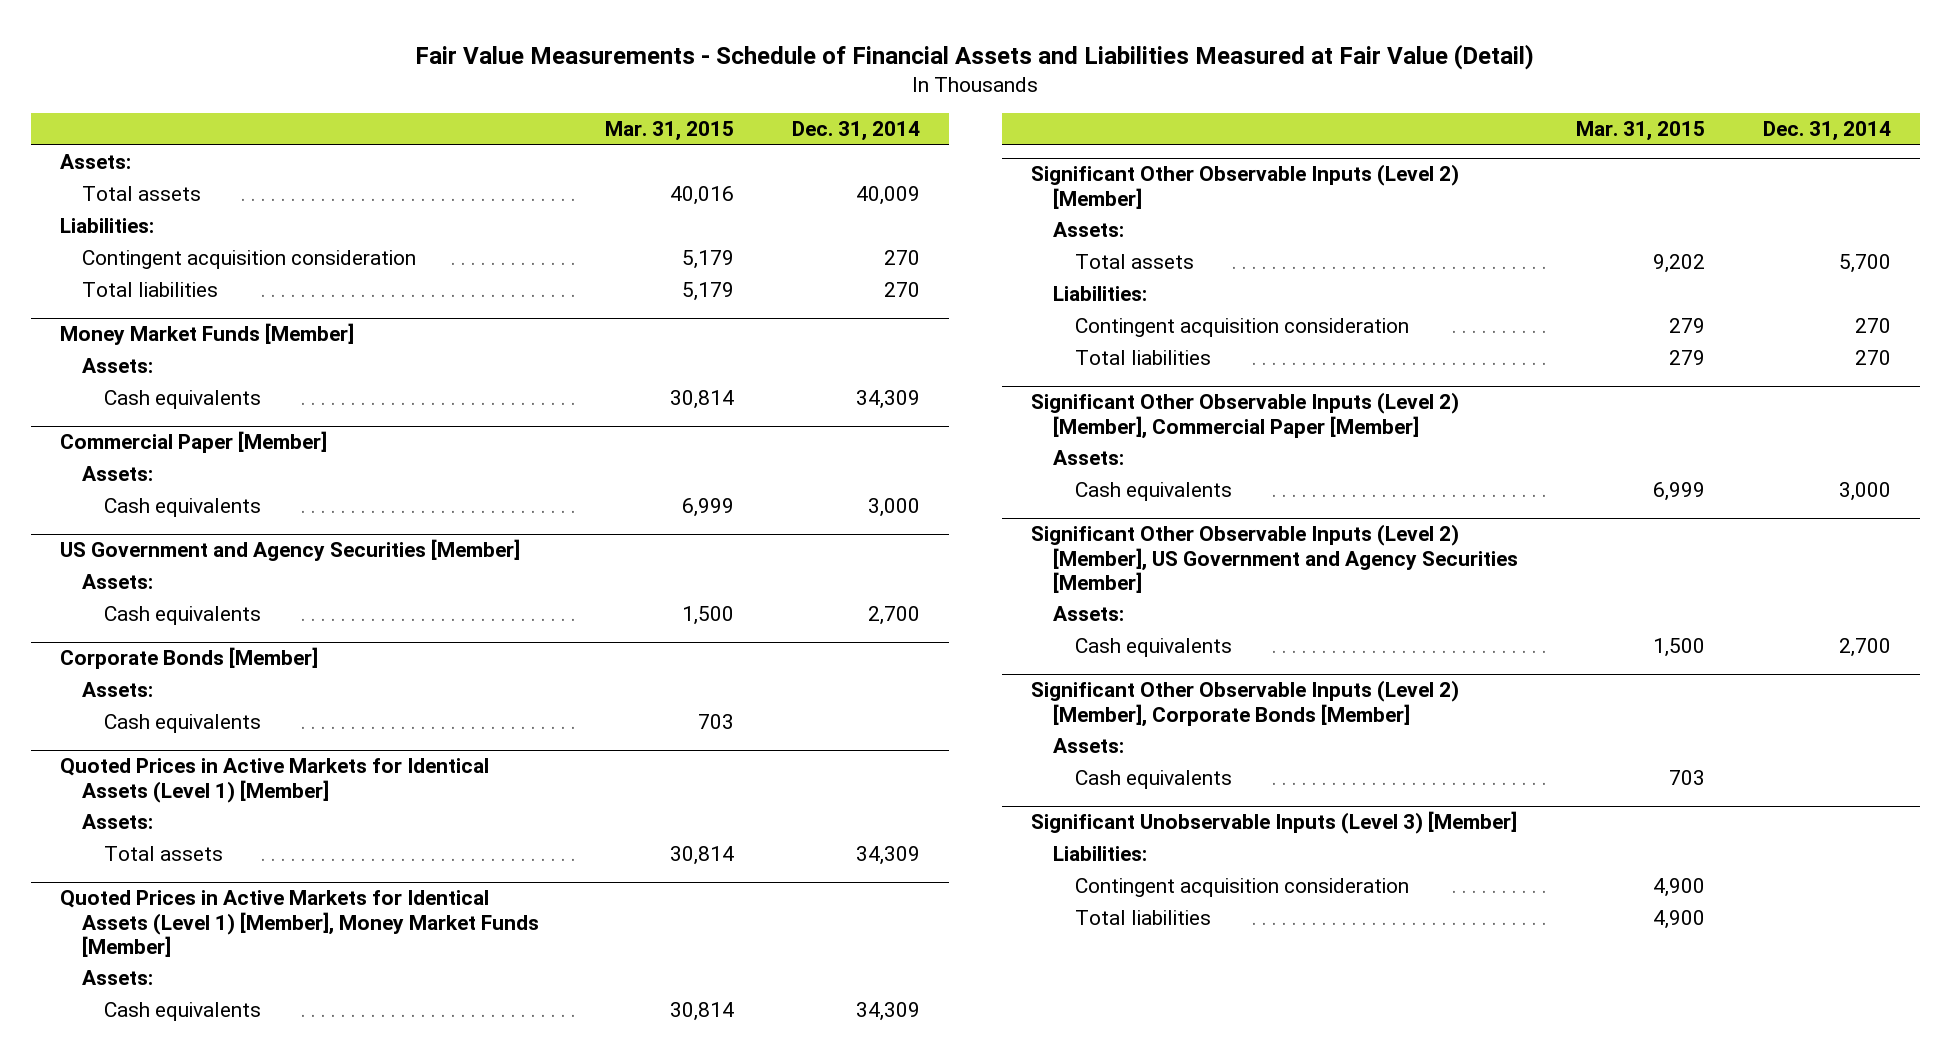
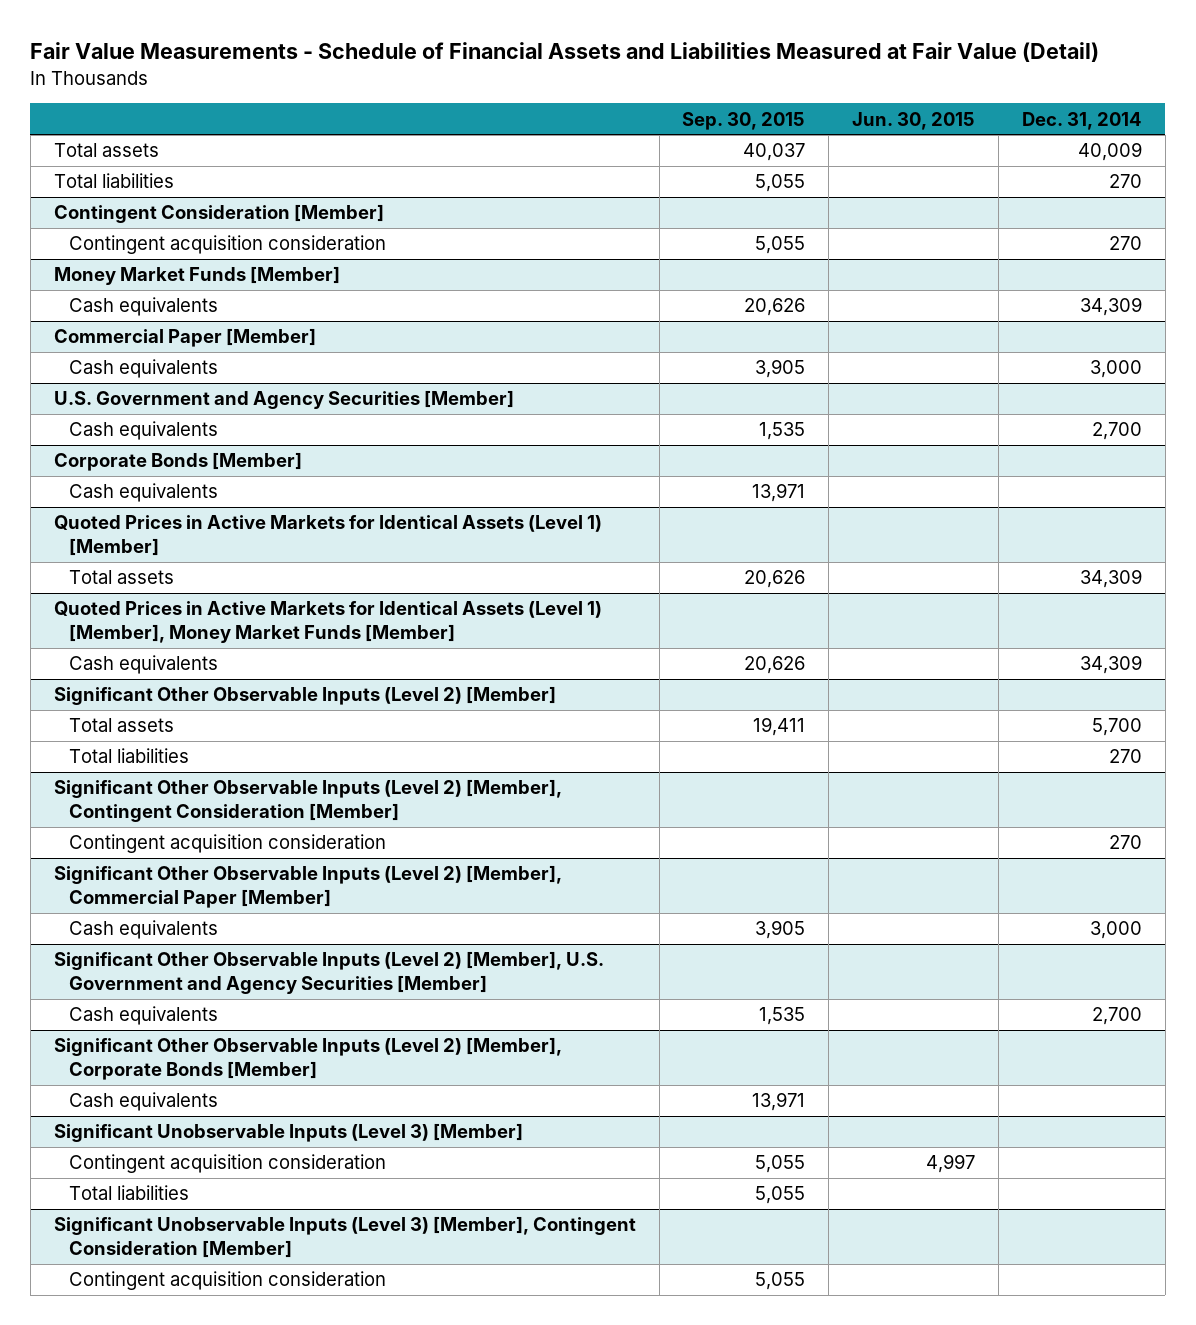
- | Mar. 31, 2015 | Dec. 31, 2014
+ | Sep. 30, 2015 | Jun. 30, 2015 | Dec. 31, 2014
- Assets:
- Liabilities:
- Contingent acquisition consideration | 5,179 | 270
+ Contingent Consideration [Member]
+ Contingent acquisition consideration | 5,055 | | 270
@ Money Market Funds [Member]
- Assets:
@ Commercial Paper [Member]
- Assets:
- US Government and Agency Securities [Member]
- Assets:
+ U.S. Government and Agency Securities [Member]
@ Corporate Bonds [Member]
- Assets:
@ Quoted Prices in Active Markets for Identical Assets (Level 1) [Member]
- Assets:
@ Quoted Prices in Active Markets for Identical Assets (Level 1) [Member], Money Market Funds [Member]
- Assets:
@ Significant Other Observable Inputs (Level 2) [Member]
- Assets:
- Liabilities:
- Contingent acquisition consideration | 279 | 270
+ Significant Other Observable Inputs (Level 2) [Member], Contingent Consideration [Member]
+ Contingent acquisition consideration | | | 270
@ Significant Other Observable Inputs (Level 2) [Member], Commercial Paper [Member]
- Assets:
- Significant Other Observable Inputs (Level 2) [Member], US Government and Agency Securities [Member]
- Assets:
+ Significant Other Observable Inputs (Level 2) [Member], U.S. Government and Agency Securities [Member]
@ Significant Other Observable Inputs (Level 2) [Member], Corporate Bonds [Member]
- Assets:
@ Significant Unobservable Inputs (Level 3) [Member]
- Liabilities:
+ Significant Unobservable Inputs (Level 3) [Member], Contingent Consideration [Member]
+ Contingent acquisition consideration | 5,055 | |

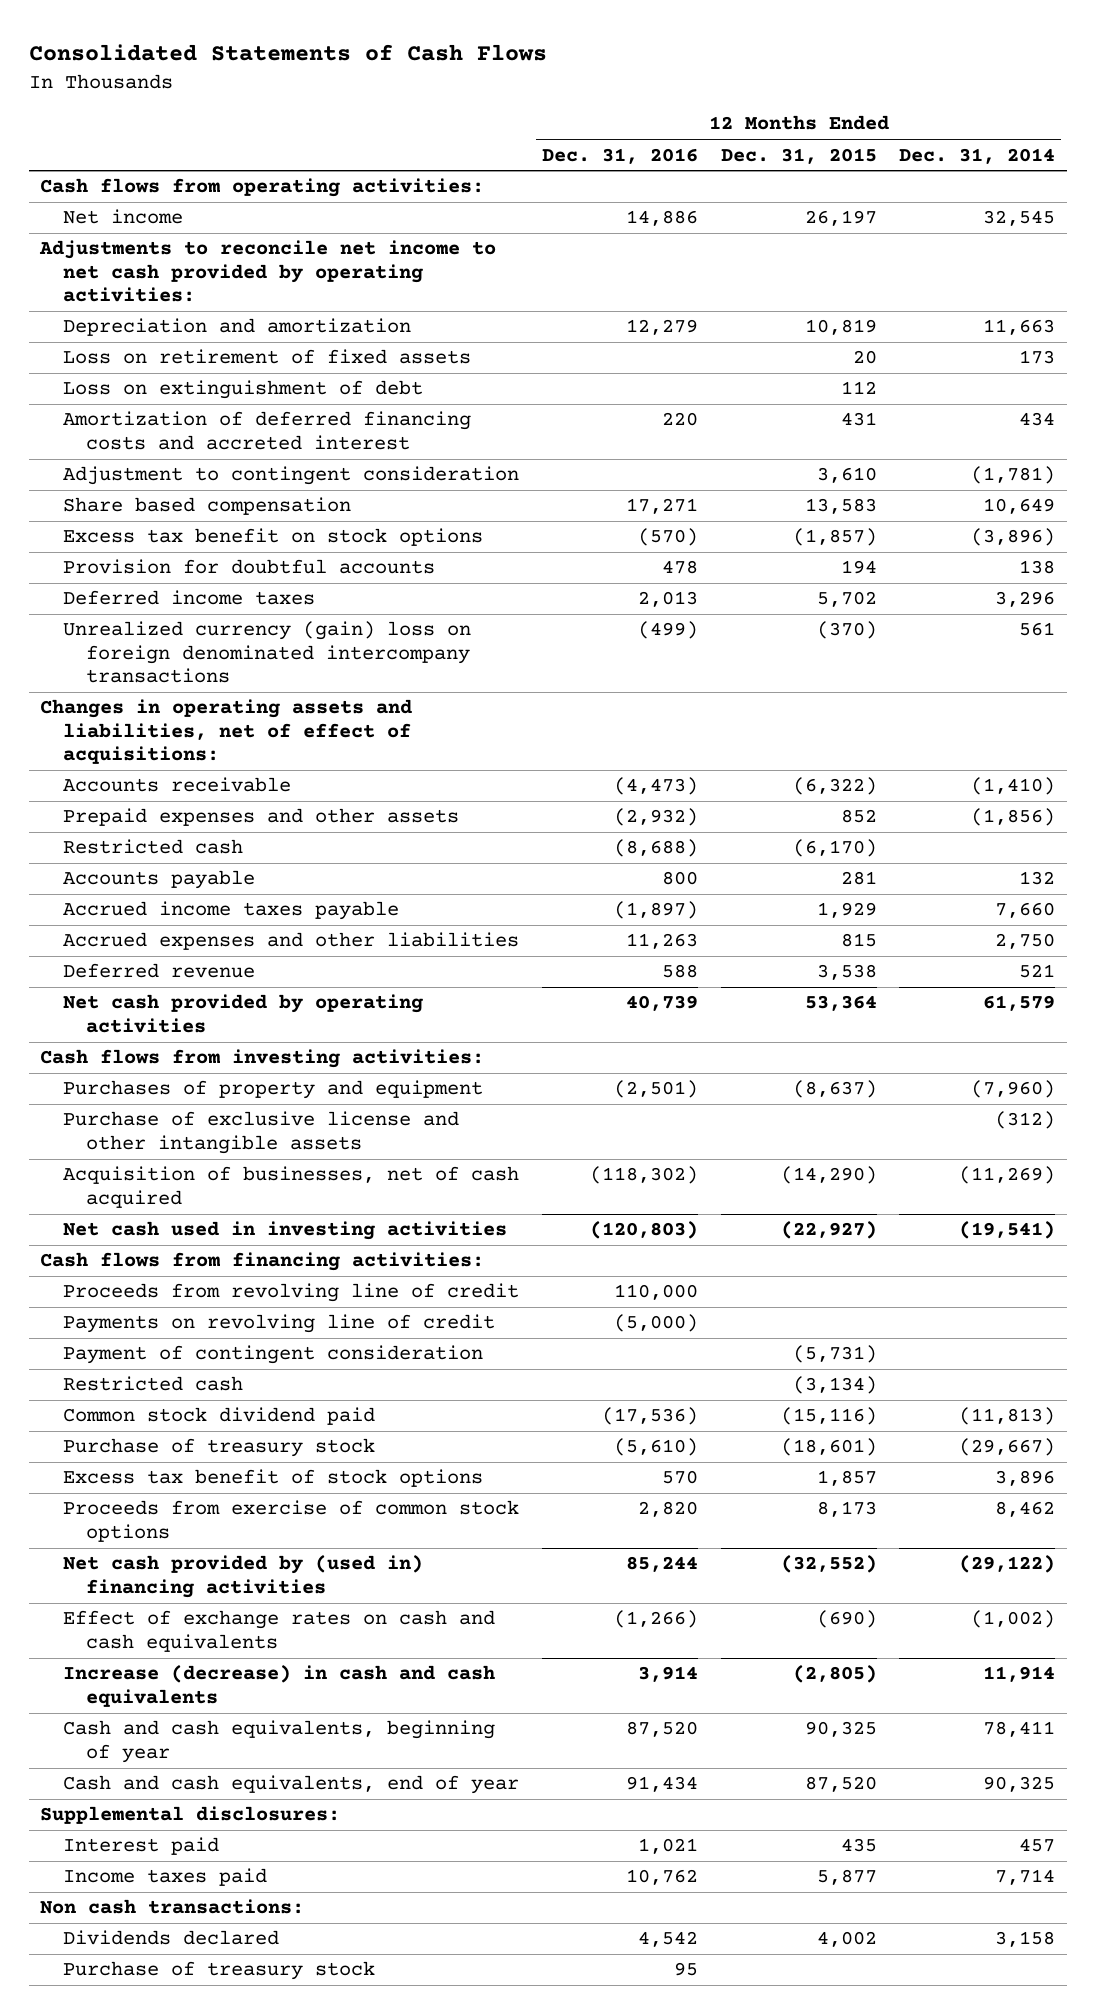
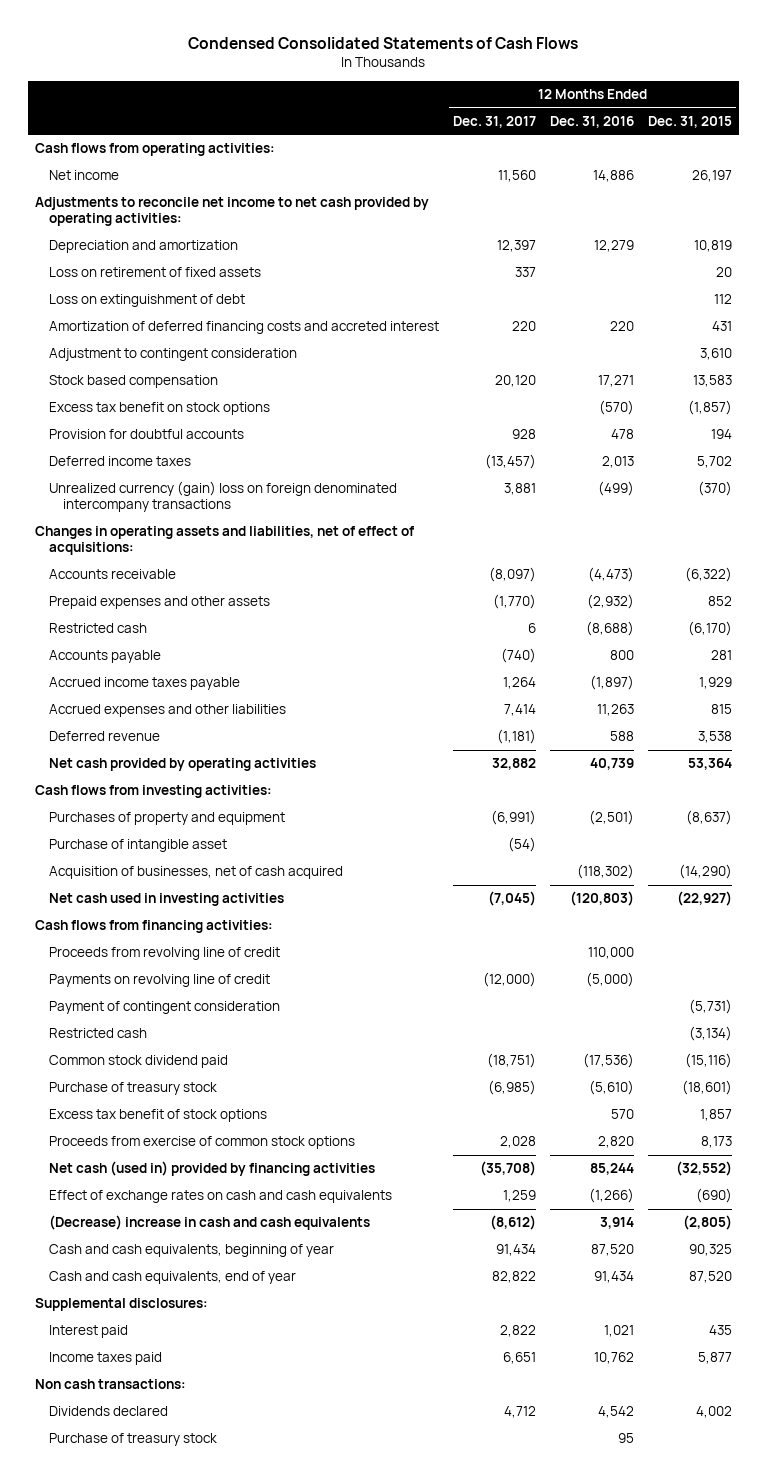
- Consolidated Statements of Cash Flows
+ Condensed Consolidated Statements of Cash Flows
- | 12 Months Ended Dec. 31, 2016 | 12 Months Ended Dec. 31, 2015 | 12 Months Ended Dec. 31, 2014
+ | 12 Months Ended Dec. 31, 2017 | 12 Months Ended Dec. 31, 2016 | 12 Months Ended Dec. 31, 2015
- Share based compensation | 17,271 | 13,583 | 10,649
+ Stock based compensation | 20,120 | 17,271 | 13,583
- Purchase of exclusive license and other intangible assets | | | (312)
+ Purchase of intangible asset | (54) | |
- Net cash provided by (used in) financing activities | 85,244 | (32,552) | (29,122)
+ Net cash (used in) provided by financing activities | (35,708) | 85,244 | (32,552)
- Increase (decrease) in cash and cash equivalents | 3,914 | (2,805) | 11,914
+ (Decrease) increase in cash and cash equivalents | (8,612) | 3,914 | (2,805)

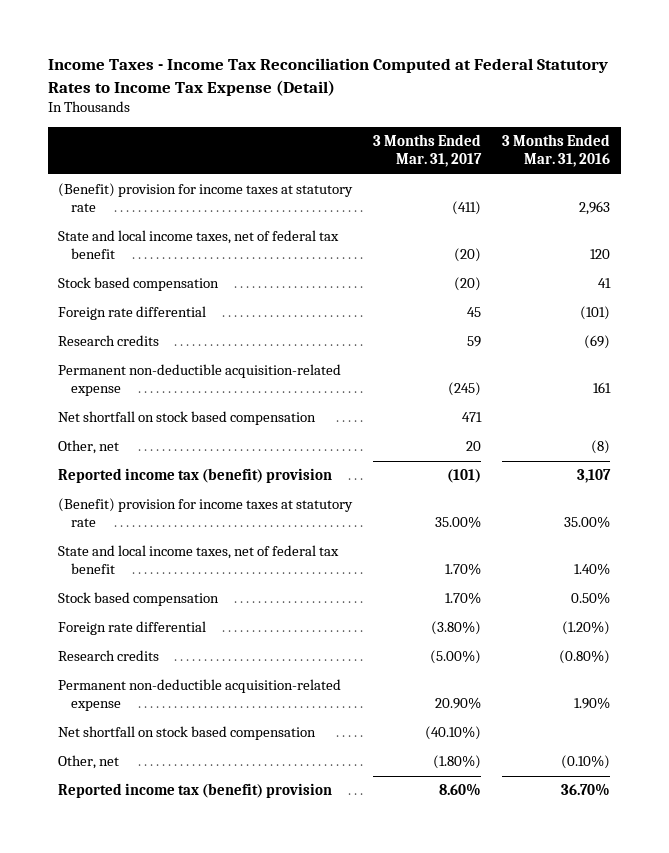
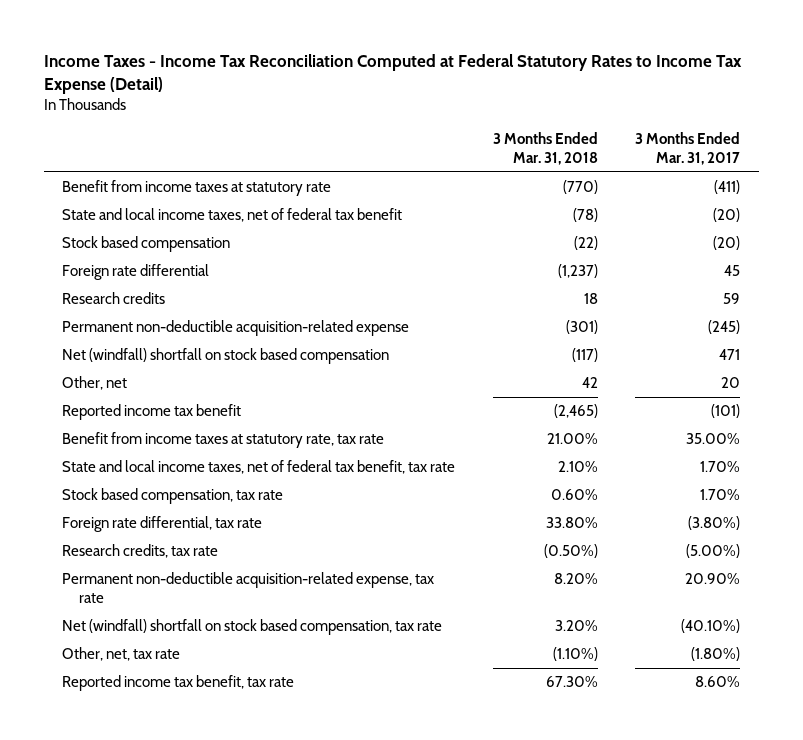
- | 3 Months Ended Mar. 31, 2017 | 3 Months Ended Mar. 31, 2016
+ | 3 Months Ended Mar. 31, 2018 | 3 Months Ended Mar. 31, 2017
- (Benefit) provision for income taxes at statutory rate | (411) | 2,963
+ Benefit from income taxes at statutory rate | (770) | (411)
- Net shortfall on stock based compensation | 471 |
+ Net (windfall) shortfall on stock based compensation | (117) | 471
- Reported income tax (benefit) provision | (101) | 3,107
- (Benefit) provision for income taxes at statutory rate | 35.00% | 35.00%
- State and local income taxes, net of federal tax benefit | 1.70% | 1.40%
- Stock based compensation | 1.70% | 0.50%
- Foreign rate differential | (3.80%) | (1.20%)
- Research credits | (5.00%) | (0.80%)
- Permanent non-deductible acquisition-related expense | 20.90% | 1.90%
- Net shortfall on stock based compensation | (40.10%) |
- Other, net | (1.80%) | (0.10%)
- Reported income tax (benefit) provision | 8.60% | 36.70%
+ Reported income tax benefit | (2,465) | (101)
+ Benefit from income taxes at statutory rate, tax rate | 21.00% | 35.00%
+ State and local income taxes, net of federal tax benefit, tax rate | 2.10% | 1.70%
+ Stock based compensation, tax rate | 0.60% | 1.70%
+ Foreign rate differential, tax rate | 33.80% | (3.80%)
+ Research credits, tax rate | (0.50%) | (5.00%)
+ Permanent non-deductible acquisition-related expense, tax rate | 8.20% | 20.90%
+ Net (windfall) shortfall on stock based compensation, tax rate | 3.20% | (40.10%)
+ Other, net, tax rate | (1.10%) | (1.80%)
+ Reported income tax benefit, tax rate | 67.30% | 8.60%

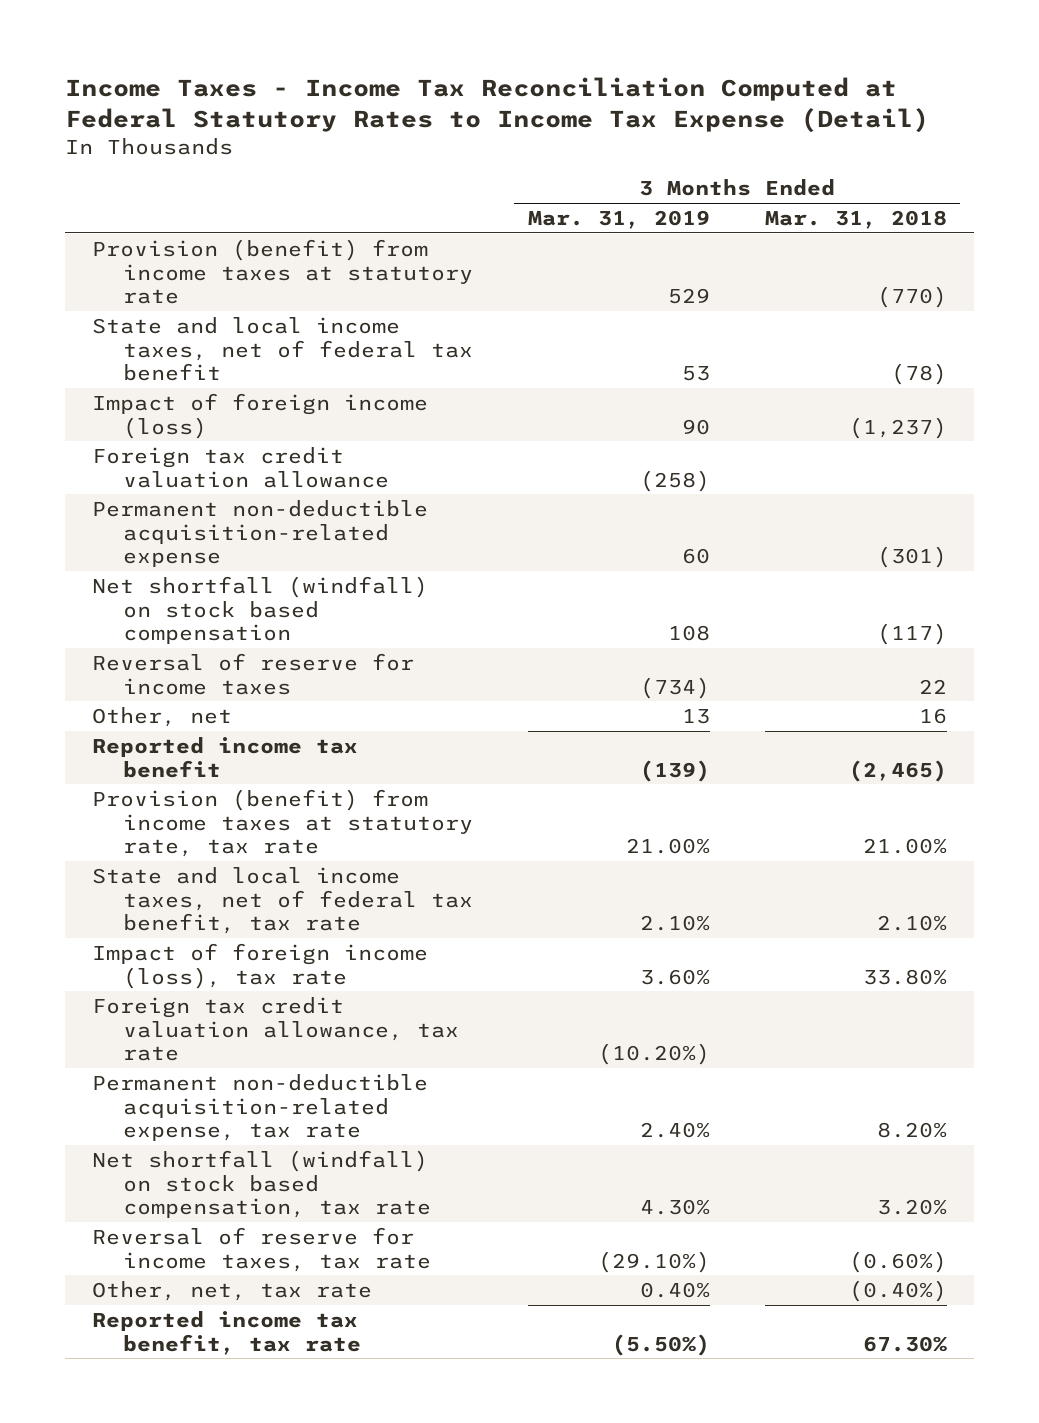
- | 3 Months Ended Mar. 31, 2018 | 3 Months Ended Mar. 31, 2017
+ | 3 Months Ended Mar. 31, 2019 | 3 Months Ended Mar. 31, 2018
- Benefit from income taxes at statutory rate | (770) | (411)
+ Provision (benefit) from income taxes at statutory rate | 529 | (770)
- Stock based compensation | (22) | (20)
- Foreign rate differential | (1,237) | 45
- Research credits | 18 | 59
+ Impact of foreign income (loss) | 90 | (1,237)
+ Foreign tax credit valuation allowance | (258) |
- Net (windfall) shortfall on stock based compensation | (117) | 471
- Other, net | 42 | 20
+ Net shortfall (windfall) on stock based compensation | 108 | (117)
+ Reversal of reserve for income taxes | (734) | 22
+ Other, net | 13 | 16
- Benefit from income taxes at statutory rate, tax rate | 21.00% | 35.00%
+ Provision (benefit) from income taxes at statutory rate, tax rate | 21.00% | 21.00%
- Stock based compensation, tax rate | 0.60% | 1.70%
- Foreign rate differential, tax rate | 33.80% | (3.80%)
- Research credits, tax rate | (0.50%) | (5.00%)
+ Impact of foreign income (loss), tax rate | 3.60% | 33.80%
+ Foreign tax credit valuation allowance, tax rate | (10.20%) |
- Net (windfall) shortfall on stock based compensation, tax rate | 3.20% | (40.10%)
- Other, net, tax rate | (1.10%) | (1.80%)
+ Net shortfall (windfall) on stock based compensation, tax rate | 4.30% | 3.20%
+ Reversal of reserve for income taxes, tax rate | (29.10%) | (0.60%)
+ Other, net, tax rate | 0.40% | (0.40%)

